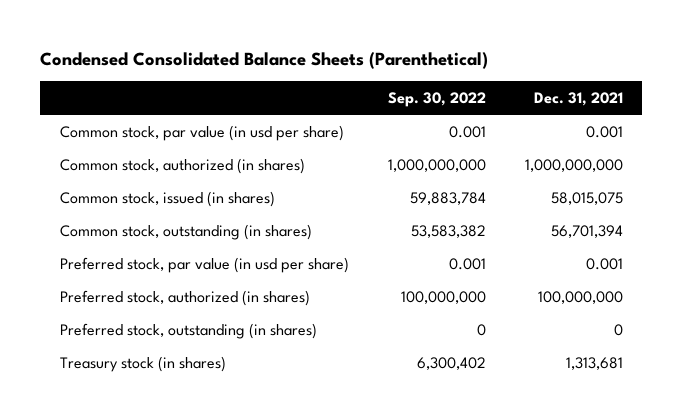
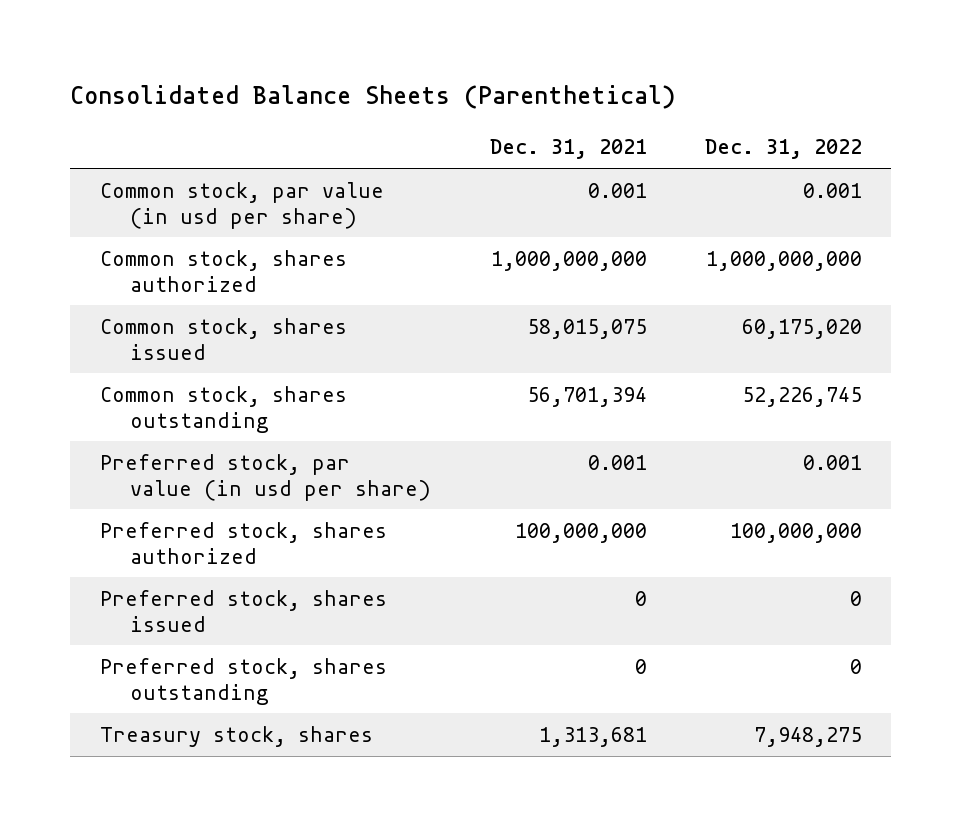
- Condensed Consolidated Balance Sheets (Parenthetical)
+ Consolidated Balance Sheets (Parenthetical)
- | Sep. 30, 2022 | Dec. 31, 2021
+ | Dec. 31, 2021 | Dec. 31, 2022
- Common stock, authorized (in shares) | 1,000,000,000 | 1,000,000,000
- Common stock, issued (in shares) | 59,883,784 | 58,015,075
- Common stock, outstanding (in shares) | 53,583,382 | 56,701,394
+ Common stock, shares authorized | 1,000,000,000 | 1,000,000,000
+ Common stock, shares issued | 58,015,075 | 60,175,020
+ Common stock, shares outstanding | 56,701,394 | 52,226,745
- Preferred stock, authorized (in shares) | 100,000,000 | 100,000,000
- Preferred stock, outstanding (in shares) | 0 | 0
- Treasury stock (in shares) | 6,300,402 | 1,313,681
+ Preferred stock, shares authorized | 100,000,000 | 100,000,000
+ Preferred stock, shares issued | 0 | 0
+ Preferred stock, shares outstanding | 0 | 0
+ Treasury stock, shares | 1,313,681 | 7,948,275

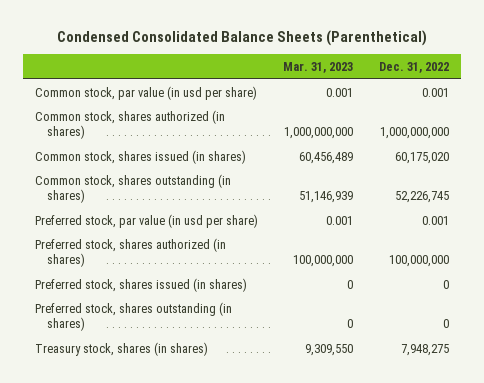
- Consolidated Balance Sheets (Parenthetical)
+ Condensed Consolidated Balance Sheets (Parenthetical)
- | Dec. 31, 2021 | Dec. 31, 2022
+ | Mar. 31, 2023 | Dec. 31, 2022
- Common stock, shares authorized | 1,000,000,000 | 1,000,000,000
- Common stock, shares issued | 58,015,075 | 60,175,020
- Common stock, shares outstanding | 56,701,394 | 52,226,745
+ Common stock, shares authorized (in shares) | 1,000,000,000 | 1,000,000,000
+ Common stock, shares issued (in shares) | 60,456,489 | 60,175,020
+ Common stock, shares outstanding (in shares) | 51,146,939 | 52,226,745
- Preferred stock, shares authorized | 100,000,000 | 100,000,000
- Preferred stock, shares issued | 0 | 0
- Preferred stock, shares outstanding | 0 | 0
- Treasury stock, shares | 1,313,681 | 7,948,275
+ Preferred stock, shares authorized (in shares) | 100,000,000 | 100,000,000
+ Preferred stock, shares issued (in shares) | 0 | 0
+ Preferred stock, shares outstanding (in shares) | 0 | 0
+ Treasury stock, shares (in shares) | 9,309,550 | 7,948,275

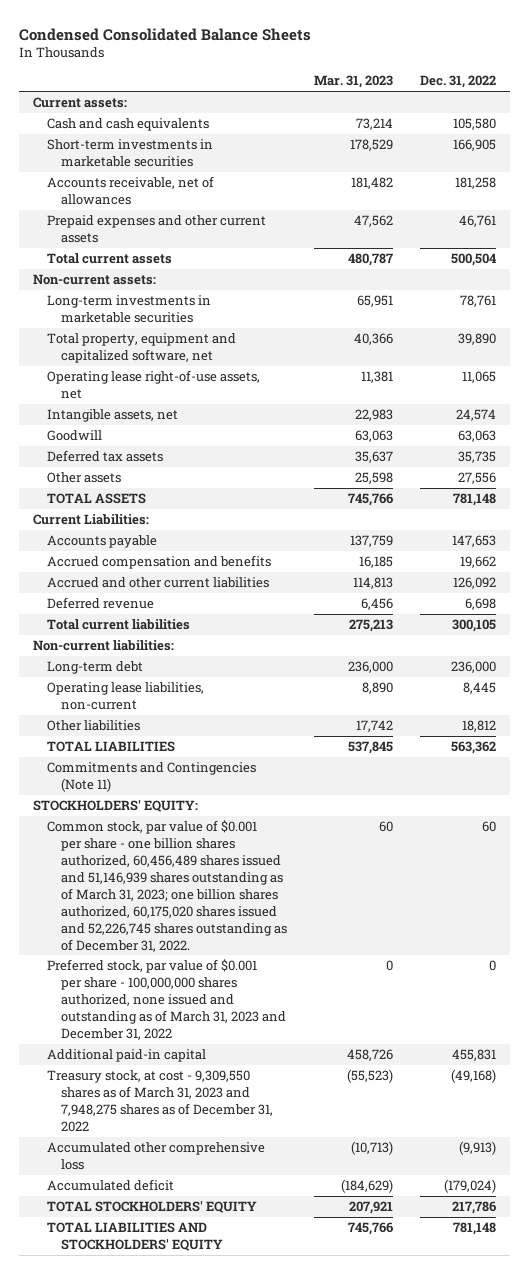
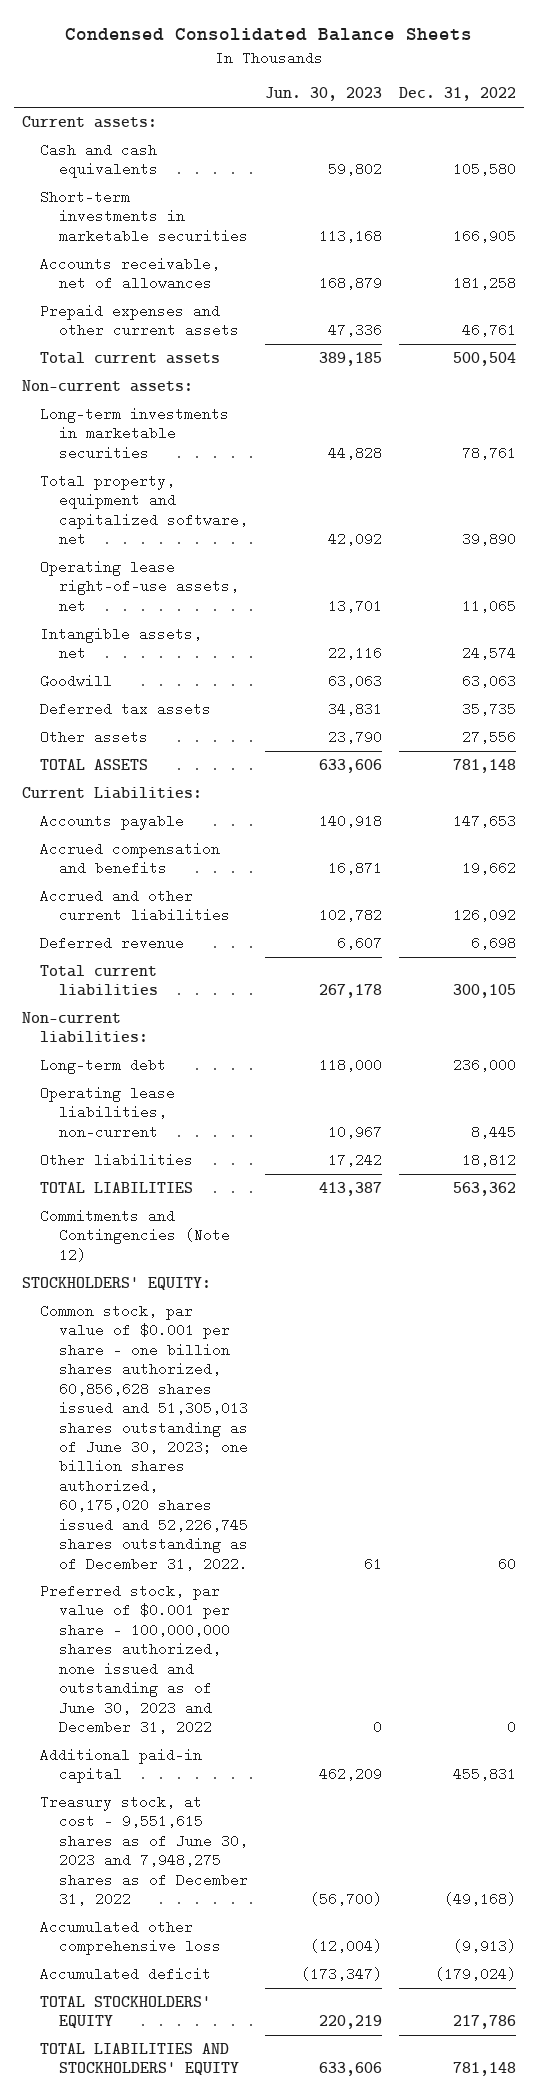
- | Mar. 31, 2023 | Dec. 31, 2022
+ | Jun. 30, 2023 | Dec. 31, 2022
- Commitments and Contingencies (Note 11)
+ Commitments and Contingencies (Note 12)
- Common stock, par value of $0.001 per share - one billion shares authorized, 60,456,489 shares issued and 51,146,939 shares outstanding as of March 31, 2023; one billion shares authorized, 60,175,020 shares issued and 52,226,745 shares outstanding as of December 31, 2022. | 60 | 60
- Preferred stock, par value of $0.001 per share - 100,000,000 shares authorized, none issued and outstanding as of March 31, 2023 and December 31, 2022 | 0 | 0
+ Common stock, par value of $0.001 per share - one billion shares authorized, 60,856,628 shares issued and 51,305,013 shares outstanding as of June 30, 2023; one billion shares authorized, 60,175,020 shares issued and 52,226,745 shares outstanding as of December 31, 2022. | 61 | 60
+ Preferred stock, par value of $0.001 per share - 100,000,000 shares authorized, none issued and outstanding as of June 30, 2023 and December 31, 2022 | 0 | 0
- Treasury stock, at cost - 9,309,550 shares as of March 31, 2023 and 7,948,275 shares as of December 31, 2022 | (55,523) | (49,168)
+ Treasury stock, at cost - 9,551,615 shares as of June 30, 2023 and 7,948,275 shares as of December 31, 2022 | (56,700) | (49,168)

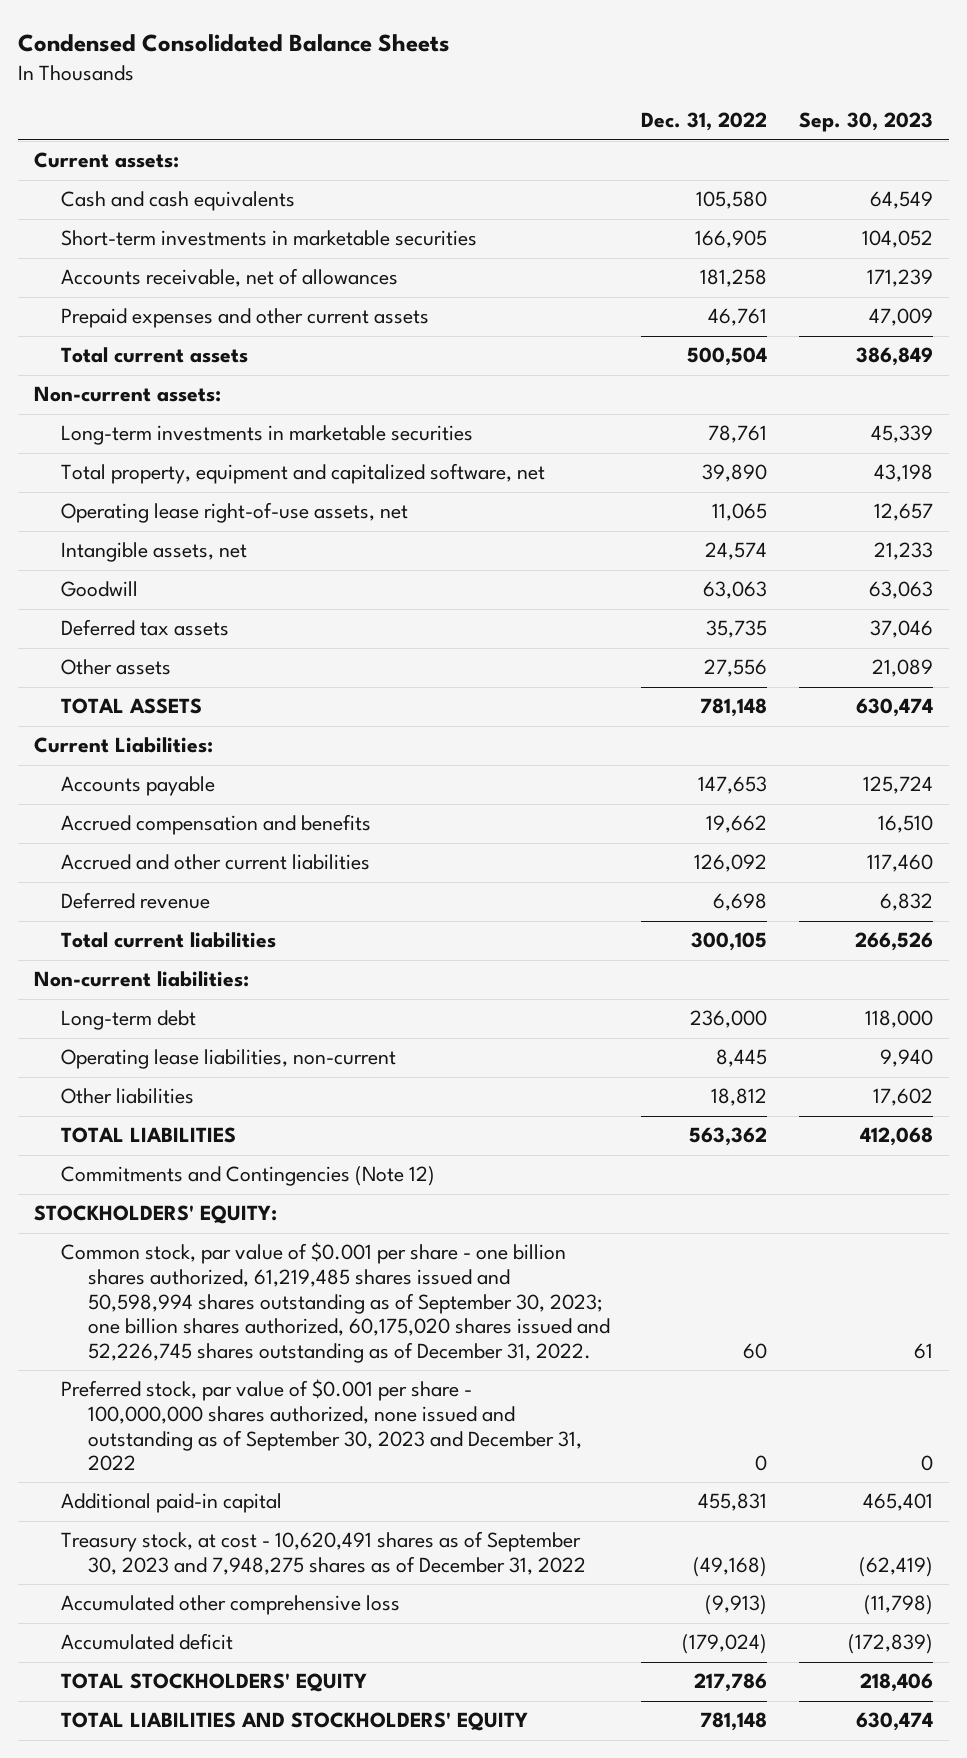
- | Jun. 30, 2023 | Dec. 31, 2022
+ | Dec. 31, 2022 | Sep. 30, 2023
- Common stock, par value of $0.001 per share - one billion shares authorized, 60,856,628 shares issued and 51,305,013 shares outstanding as of June 30, 2023; one billion shares authorized, 60,175,020 shares issued and 52,226,745 shares outstanding as of December 31, 2022. | 61 | 60
- Preferred stock, par value of $0.001 per share - 100,000,000 shares authorized, none issued and outstanding as of June 30, 2023 and December 31, 2022 | 0 | 0
+ Common stock, par value of $0.001 per share - one billion shares authorized, 61,219,485 shares issued and 50,598,994 shares outstanding as of September 30, 2023; one billion shares authorized, 60,175,020 shares issued and 52,226,745 shares outstanding as of December 31, 2022. | 60 | 61
+ Preferred stock, par value of $0.001 per share - 100,000,000 shares authorized, none issued and outstanding as of September 30, 2023 and December 31, 2022 | 0 | 0
- Treasury stock, at cost - 9,551,615 shares as of June 30, 2023 and 7,948,275 shares as of December 31, 2022 | (56,700) | (49,168)
+ Treasury stock, at cost - 10,620,491 shares as of September 30, 2023 and 7,948,275 shares as of December 31, 2022 | (49,168) | (62,419)

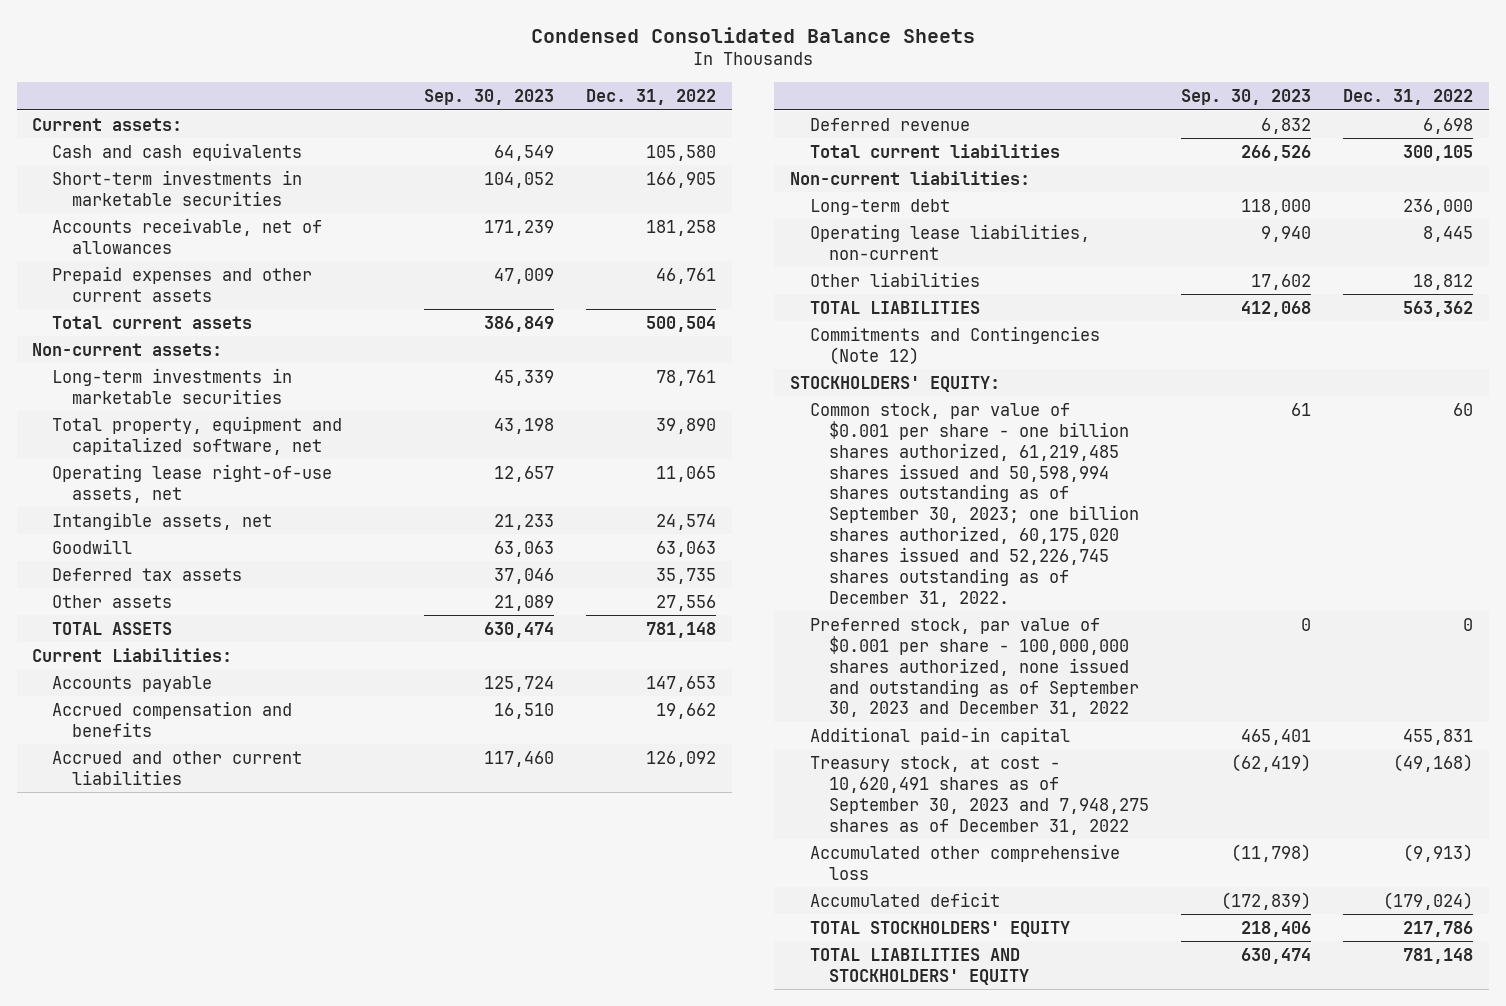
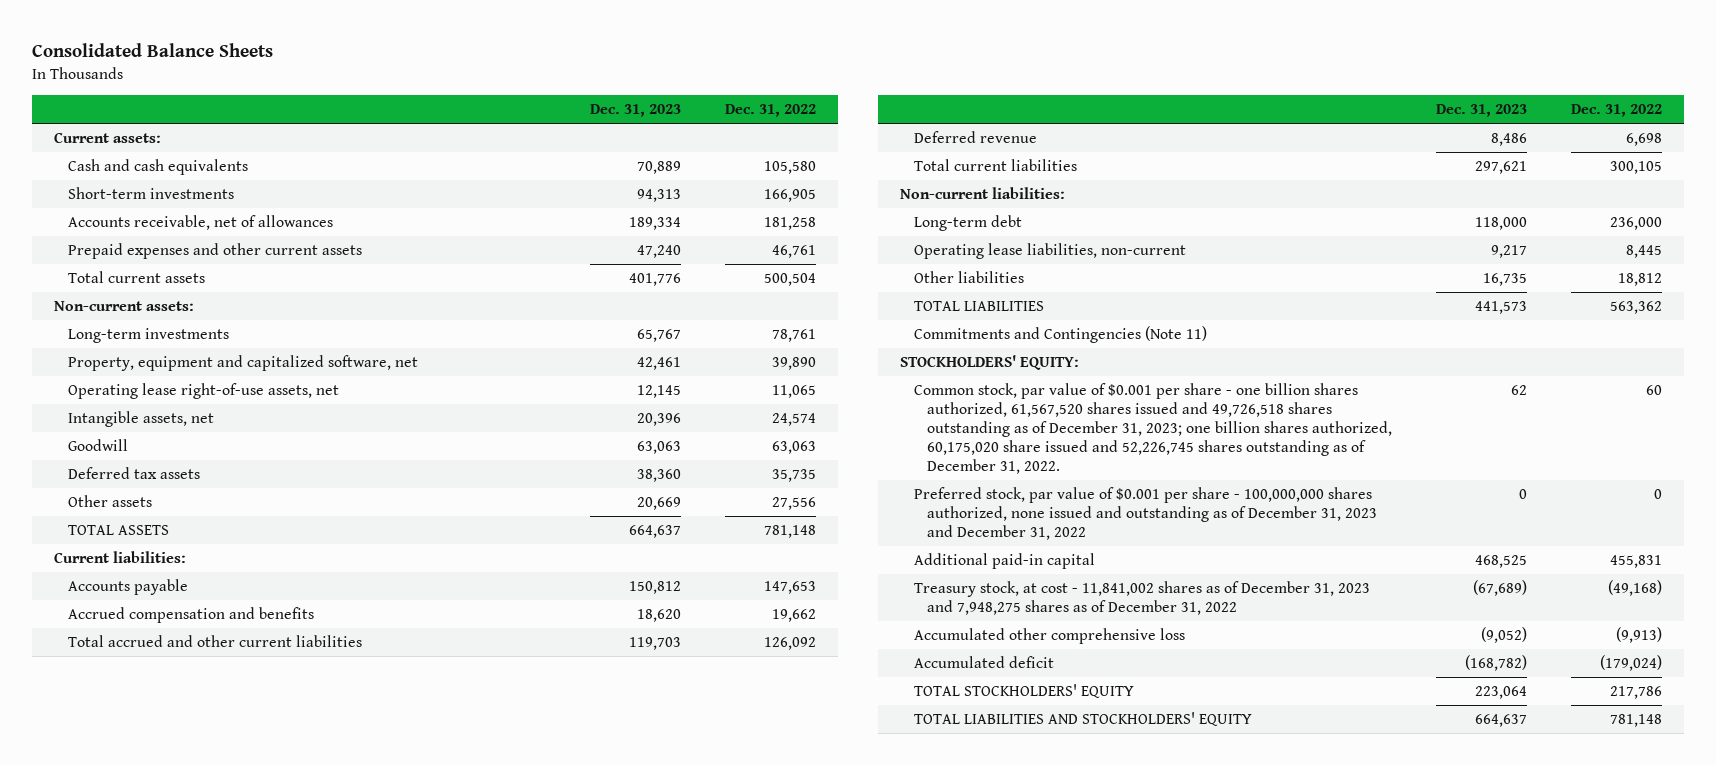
- Condensed Consolidated Balance Sheets
+ Consolidated Balance Sheets
- | Sep. 30, 2023 | Dec. 31, 2022
+ | Dec. 31, 2023 | Dec. 31, 2022
- Short-term investments in marketable securities | 104,052 | 166,905
+ Short-term investments | 94,313 | 166,905
- Long-term investments in marketable securities | 45,339 | 78,761
- Total property, equipment and capitalized software, net | 43,198 | 39,890
+ Long-term investments | 65,767 | 78,761
+ Property, equipment and capitalized software, net | 42,461 | 39,890
- Current Liabilities:
+ Current liabilities:
- Accrued and other current liabilities | 117,460 | 126,092
+ Total accrued and other current liabilities | 119,703 | 126,092
- Commitments and Contingencies (Note 12)
+ Commitments and Contingencies (Note 11)
- Common stock, par value of $0.001 per share - one billion shares authorized, 61,219,485 shares issued and 50,598,994 shares outstanding as of September 30, 2023; one billion shares authorized, 60,175,020 shares issued and 52,226,745 shares outstanding as of December 31, 2022. | 61 | 60
- Preferred stock, par value of $0.001 per share - 100,000,000 shares authorized, none issued and outstanding as of September 30, 2023 and December 31, 2022 | 0 | 0
+ Common stock, par value of $0.001 per share - one billion shares authorized, 61,567,520 shares issued and 49,726,518 shares outstanding as of December 31, 2023; one billion shares authorized, 60,175,020 share issued and 52,226,745 shares outstanding as of December 31, 2022. | 62 | 60
+ Preferred stock, par value of $0.001 per share - 100,000,000 shares authorized, none issued and outstanding as of December 31, 2023 and December 31, 2022 | 0 | 0
- Treasury stock, at cost - 10,620,491 shares as of September 30, 2023 and 7,948,275 shares as of December 31, 2022 | (62,419) | (49,168)
+ Treasury stock, at cost - 11,841,002 shares as of December 31, 2023 and 7,948,275 shares as of December 31, 2022 | (67,689) | (49,168)

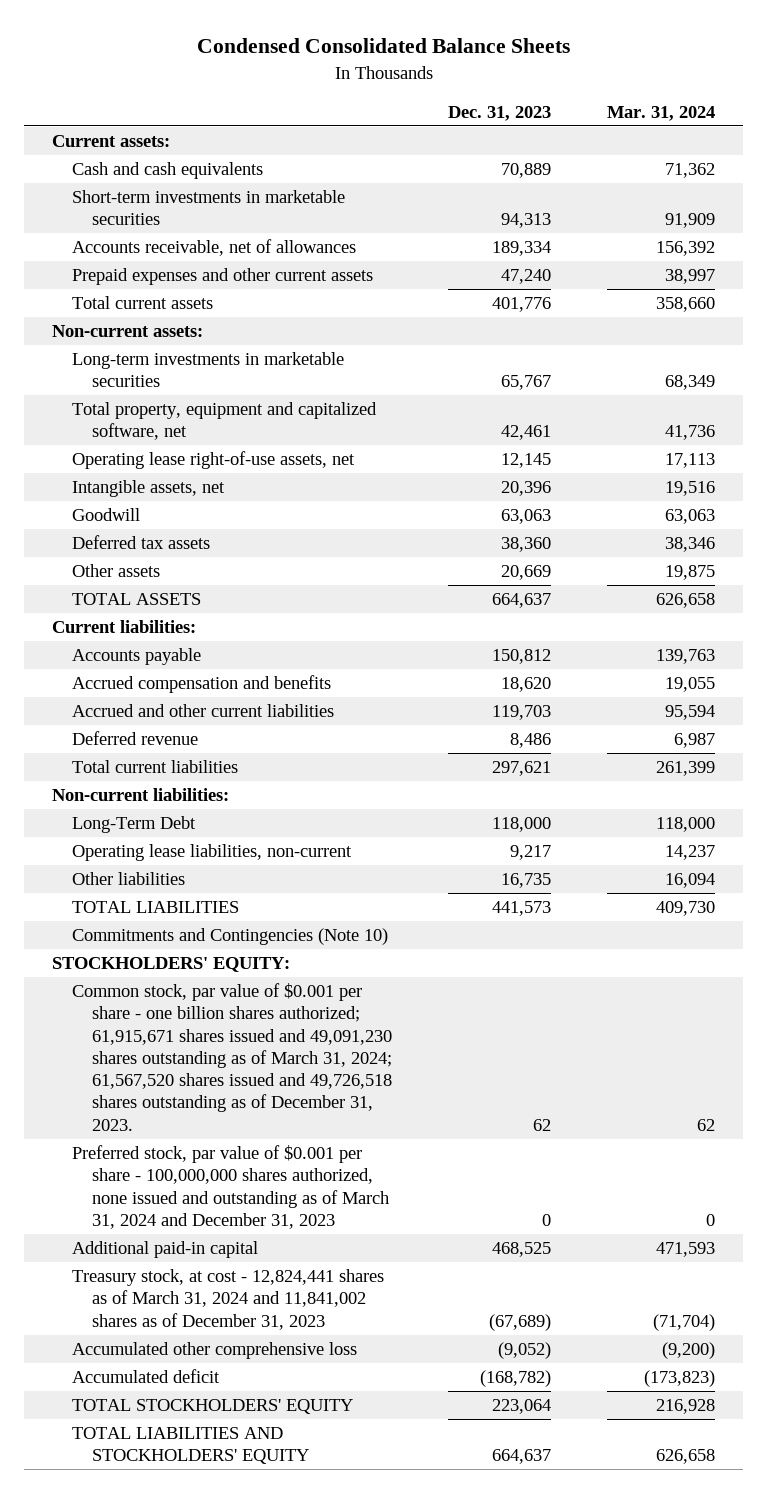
- Consolidated Balance Sheets
+ Condensed Consolidated Balance Sheets
- | Dec. 31, 2023 | Dec. 31, 2022
+ | Dec. 31, 2023 | Mar. 31, 2024
- Short-term investments | 94,313 | 166,905
+ Short-term investments in marketable securities | 94,313 | 91,909
- Long-term investments | 65,767 | 78,761
- Property, equipment and capitalized software, net | 42,461 | 39,890
+ Long-term investments in marketable securities | 65,767 | 68,349
+ Total property, equipment and capitalized software, net | 42,461 | 41,736
- Total accrued and other current liabilities | 119,703 | 126,092
+ Accrued and other current liabilities | 119,703 | 95,594
- Long-term debt | 118,000 | 236,000
+ Long-Term Debt | 118,000 | 118,000
- Commitments and Contingencies (Note 11)
+ Commitments and Contingencies (Note 10)
- Common stock, par value of $0.001 per share - one billion shares authorized, 61,567,520 shares issued and 49,726,518 shares outstanding as of December 31, 2023; one billion shares authorized, 60,175,020 share issued and 52,226,745 shares outstanding as of December 31, 2022. | 62 | 60
- Preferred stock, par value of $0.001 per share - 100,000,000 shares authorized, none issued and outstanding as of December 31, 2023 and December 31, 2022 | 0 | 0
+ Common stock, par value of $0.001 per share - one billion shares authorized; 61,915,671 shares issued and 49,091,230 shares outstanding as of March 31, 2024; 61,567,520 shares issued and 49,726,518 shares outstanding as of December 31, 2023. | 62 | 62
+ Preferred stock, par value of $0.001 per share - 100,000,000 shares authorized, none issued and outstanding as of March 31, 2024 and December 31, 2023 | 0 | 0
- Treasury stock, at cost - 11,841,002 shares as of December 31, 2023 and 7,948,275 shares as of December 31, 2022 | (67,689) | (49,168)
+ Treasury stock, at cost - 12,824,441 shares as of March 31, 2024 and 11,841,002 shares as of December 31, 2023 | (67,689) | (71,704)

